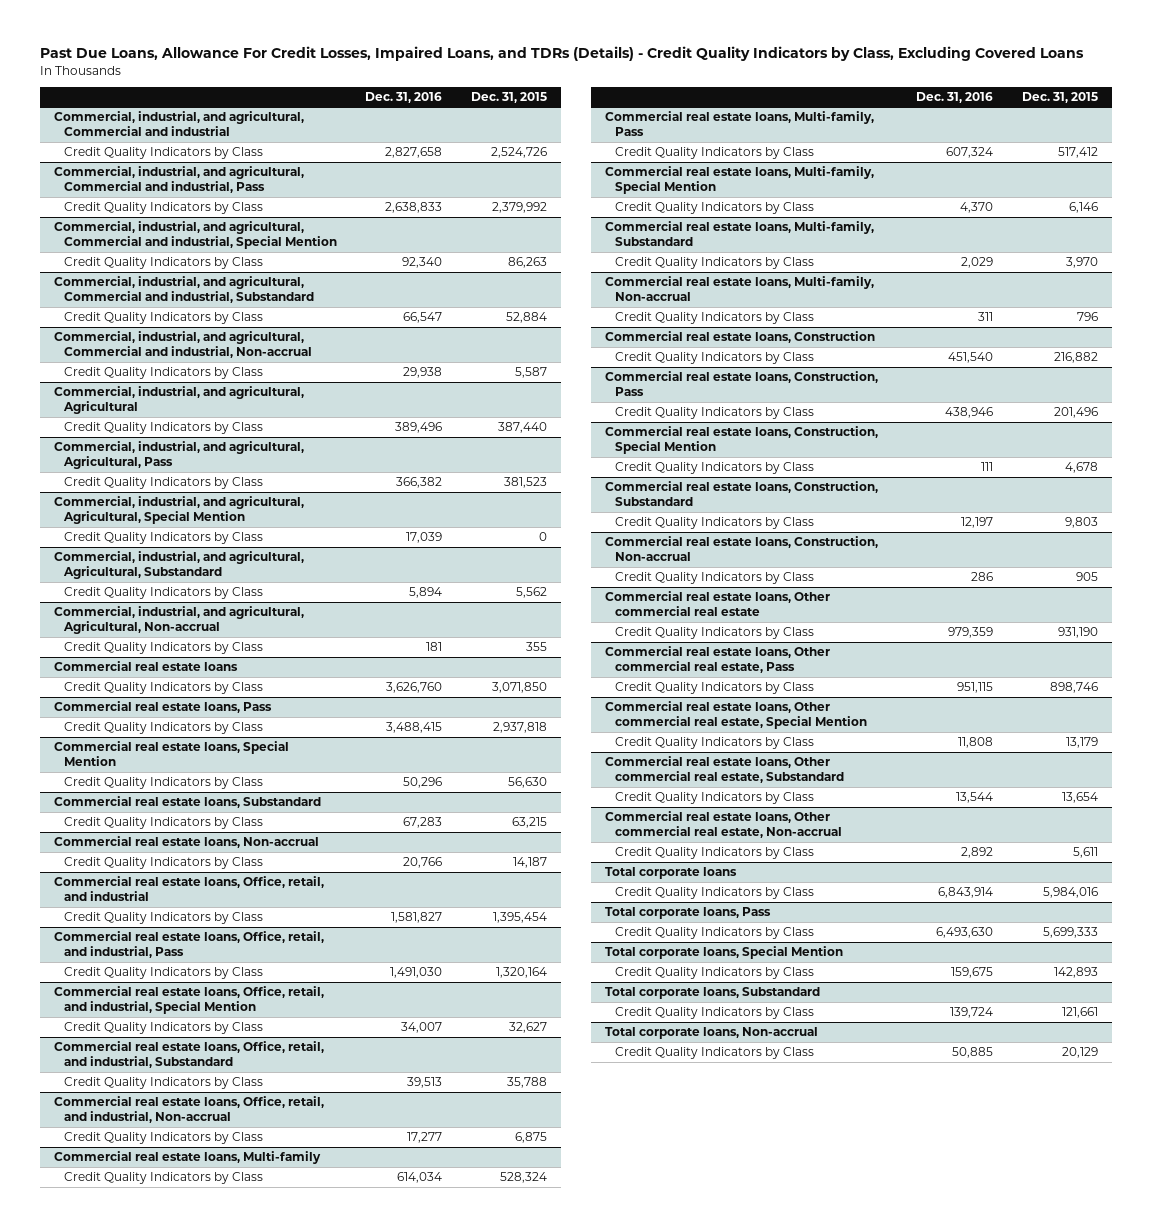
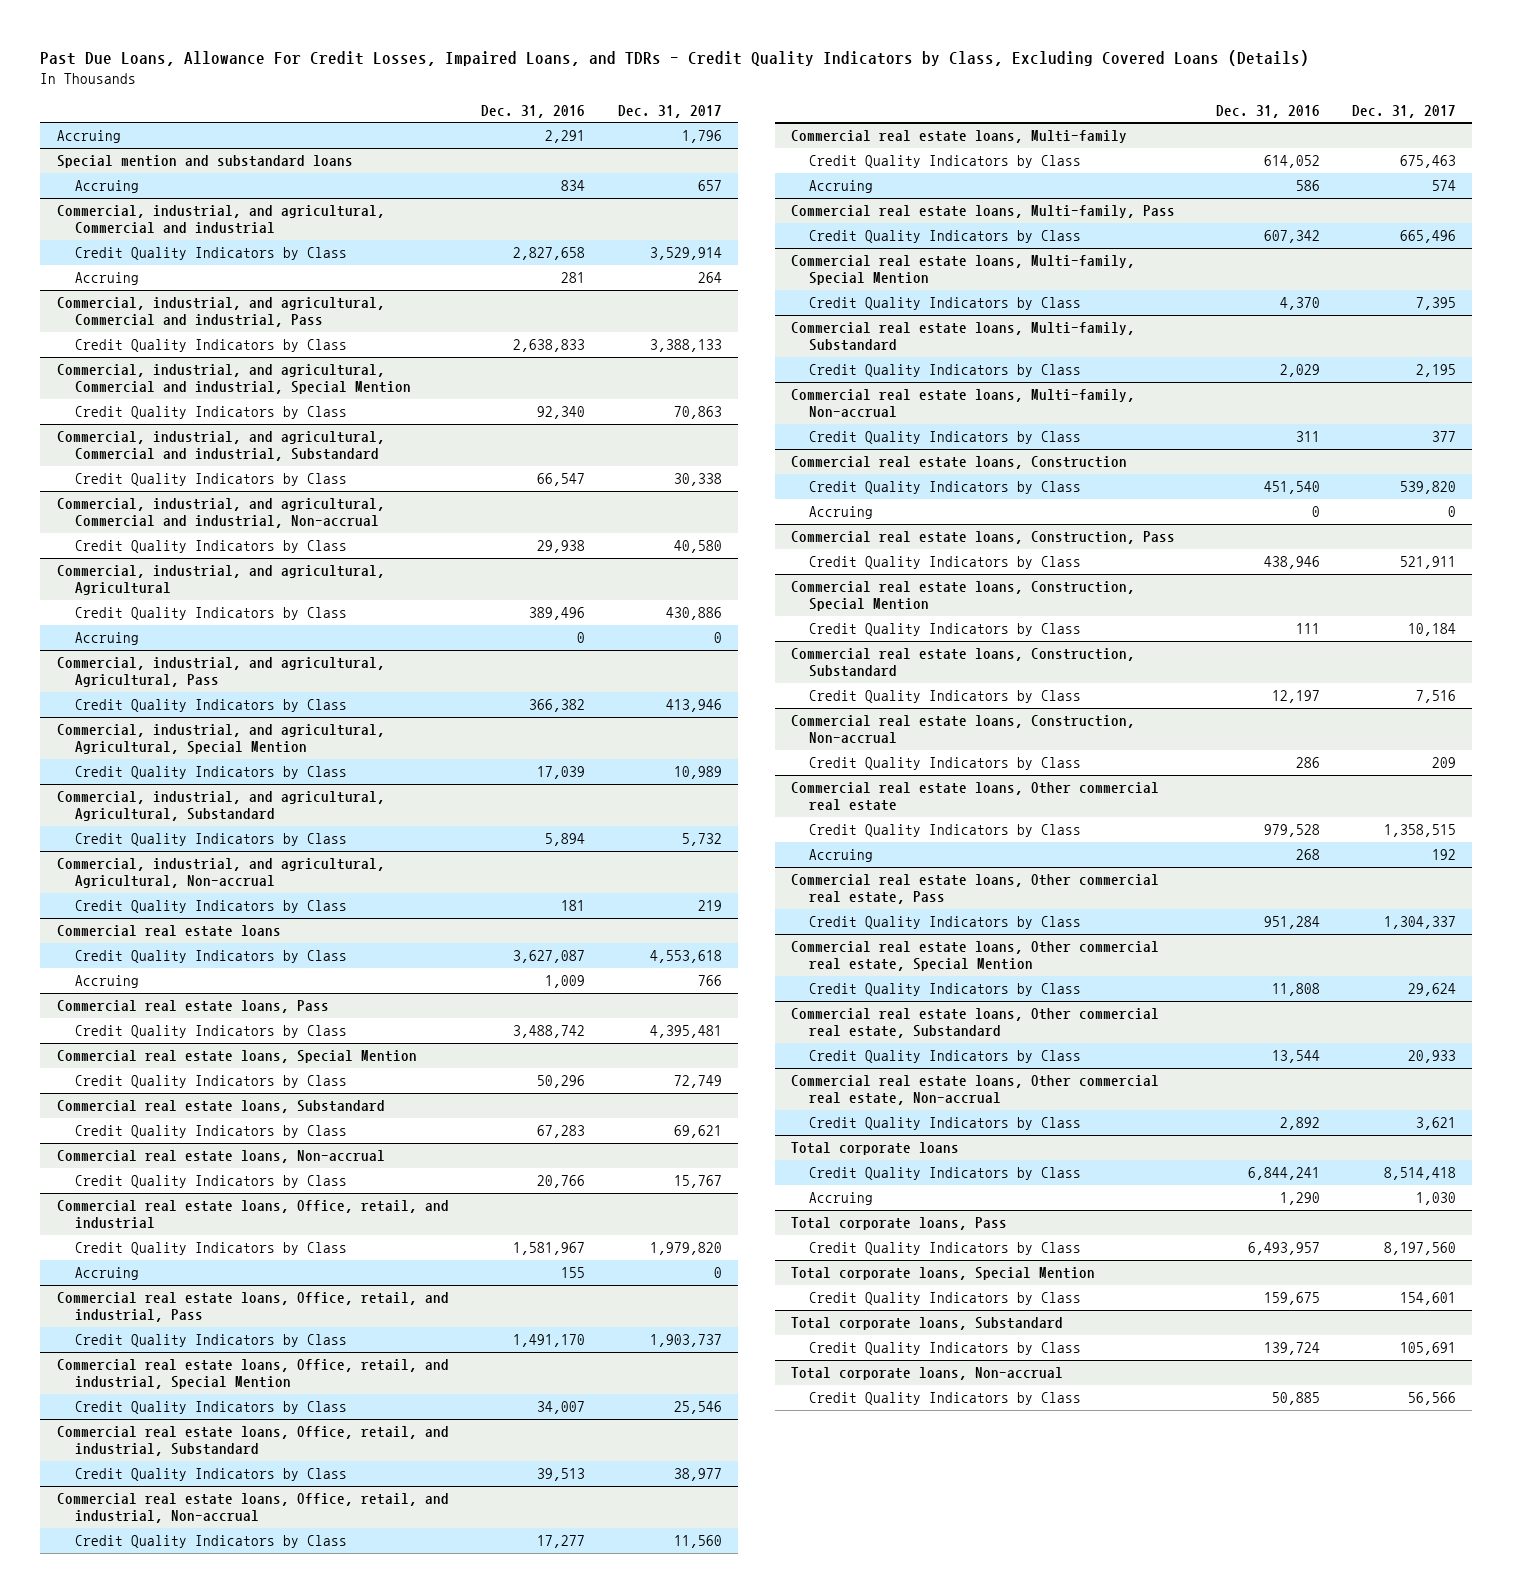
- Past Due Loans, Allowance For Credit Losses, Impaired Loans, and TDRs (Details) - Credit Quality Indicators by Class, Excluding Covered Loans
+ Past Due Loans, Allowance For Credit Losses, Impaired Loans, and TDRs - Credit Quality Indicators by Class, Excluding Covered Loans (Details)
- | Dec. 31, 2016 | Dec. 31, 2015
+ | Dec. 31, 2016 | Dec. 31, 2017
+ Accruing | 2,291 | 1,796
+ Special mention and substandard loans
+ Accruing | 834 | 657
@ Commercial, industrial, and agricultural, Commercial and industrial
+ Accruing | 281 | 264
@ Commercial, industrial, and agricultural, Agricultural
+ Accruing | 0 | 0
@ Commercial real estate loans
- Credit Quality Indicators by Class | 3,626,760 | 3,071,850
+ Credit Quality Indicators by Class | 3,627,087 | 4,553,618
+ Accruing | 1,009 | 766
@ Commercial real estate loans, Pass
- Credit Quality Indicators by Class | 3,488,415 | 2,937,818
+ Credit Quality Indicators by Class | 3,488,742 | 4,395,481
@ Commercial real estate loans, Office, retail, and industrial
- Credit Quality Indicators by Class | 1,581,827 | 1,395,454
+ Credit Quality Indicators by Class | 1,581,967 | 1,979,820
+ Accruing | 155 | 0
@ Commercial real estate loans, Office, retail, and industrial, Pass
- Credit Quality Indicators by Class | 1,491,030 | 1,320,164
+ Credit Quality Indicators by Class | 1,491,170 | 1,903,737
@ Commercial real estate loans, Multi-family
- Credit Quality Indicators by Class | 614,034 | 528,324
+ Credit Quality Indicators by Class | 614,052 | 675,463
+ Accruing | 586 | 574
@ Commercial real estate loans, Multi-family, Pass
- Credit Quality Indicators by Class | 607,324 | 517,412
+ Credit Quality Indicators by Class | 607,342 | 665,496
@ Commercial real estate loans, Construction
+ Accruing | 0 | 0
@ Commercial real estate loans, Other commercial real estate
- Credit Quality Indicators by Class | 979,359 | 931,190
+ Credit Quality Indicators by Class | 979,528 | 1,358,515
+ Accruing | 268 | 192
@ Commercial real estate loans, Other commercial real estate, Pass
- Credit Quality Indicators by Class | 951,115 | 898,746
+ Credit Quality Indicators by Class | 951,284 | 1,304,337
@ Total corporate loans
- Credit Quality Indicators by Class | 6,843,914 | 5,984,016
+ Credit Quality Indicators by Class | 6,844,241 | 8,514,418
+ Accruing | 1,290 | 1,030
@ Total corporate loans, Pass
- Credit Quality Indicators by Class | 6,493,630 | 5,699,333
+ Credit Quality Indicators by Class | 6,493,957 | 8,197,560

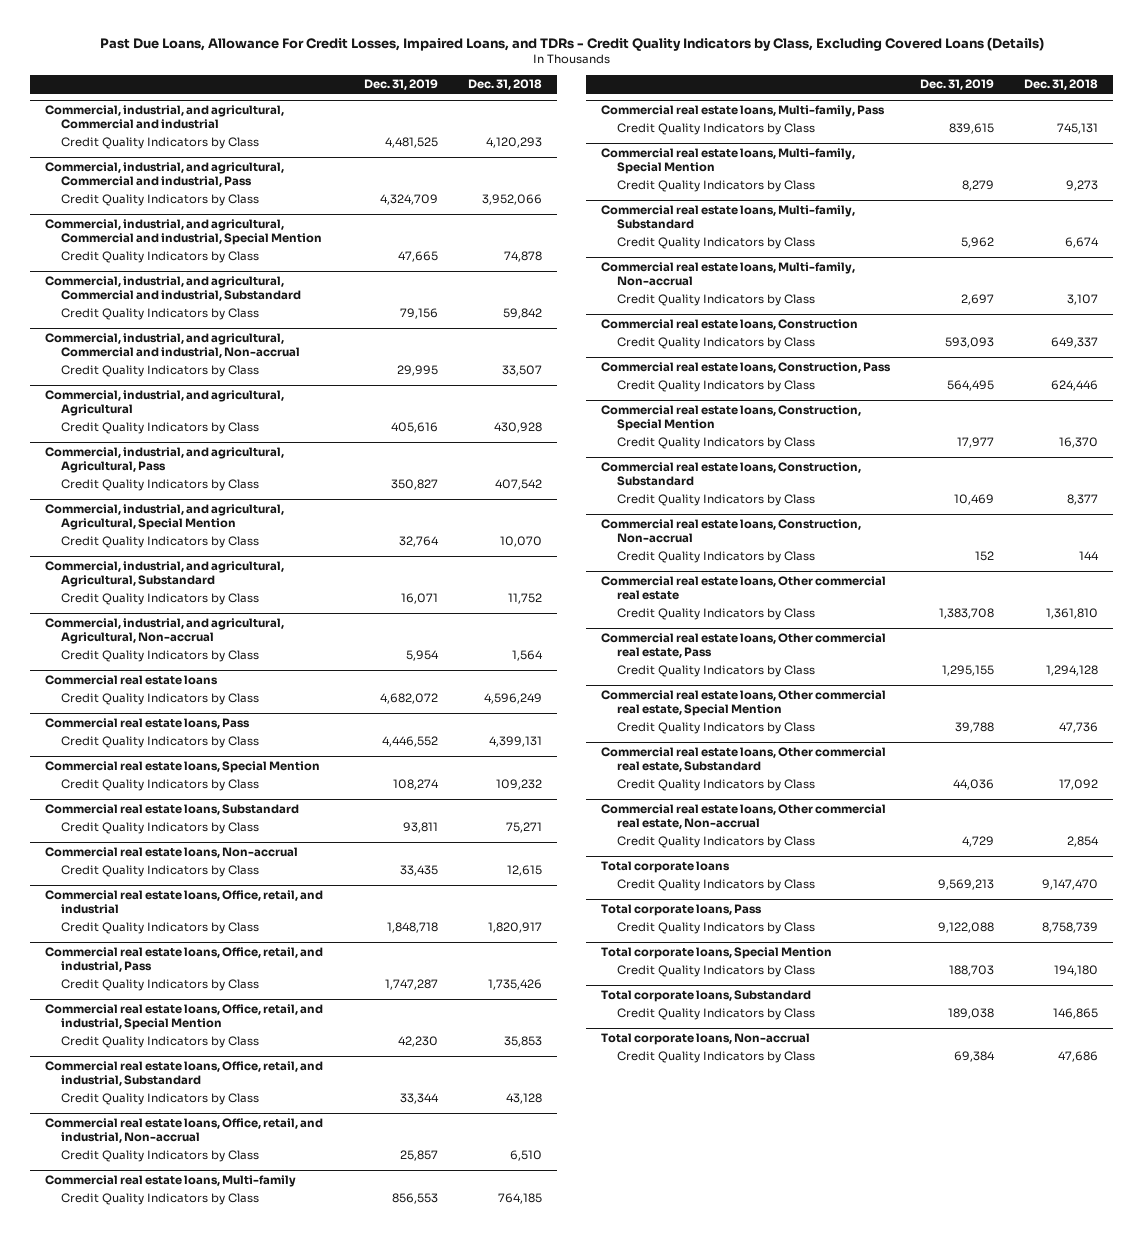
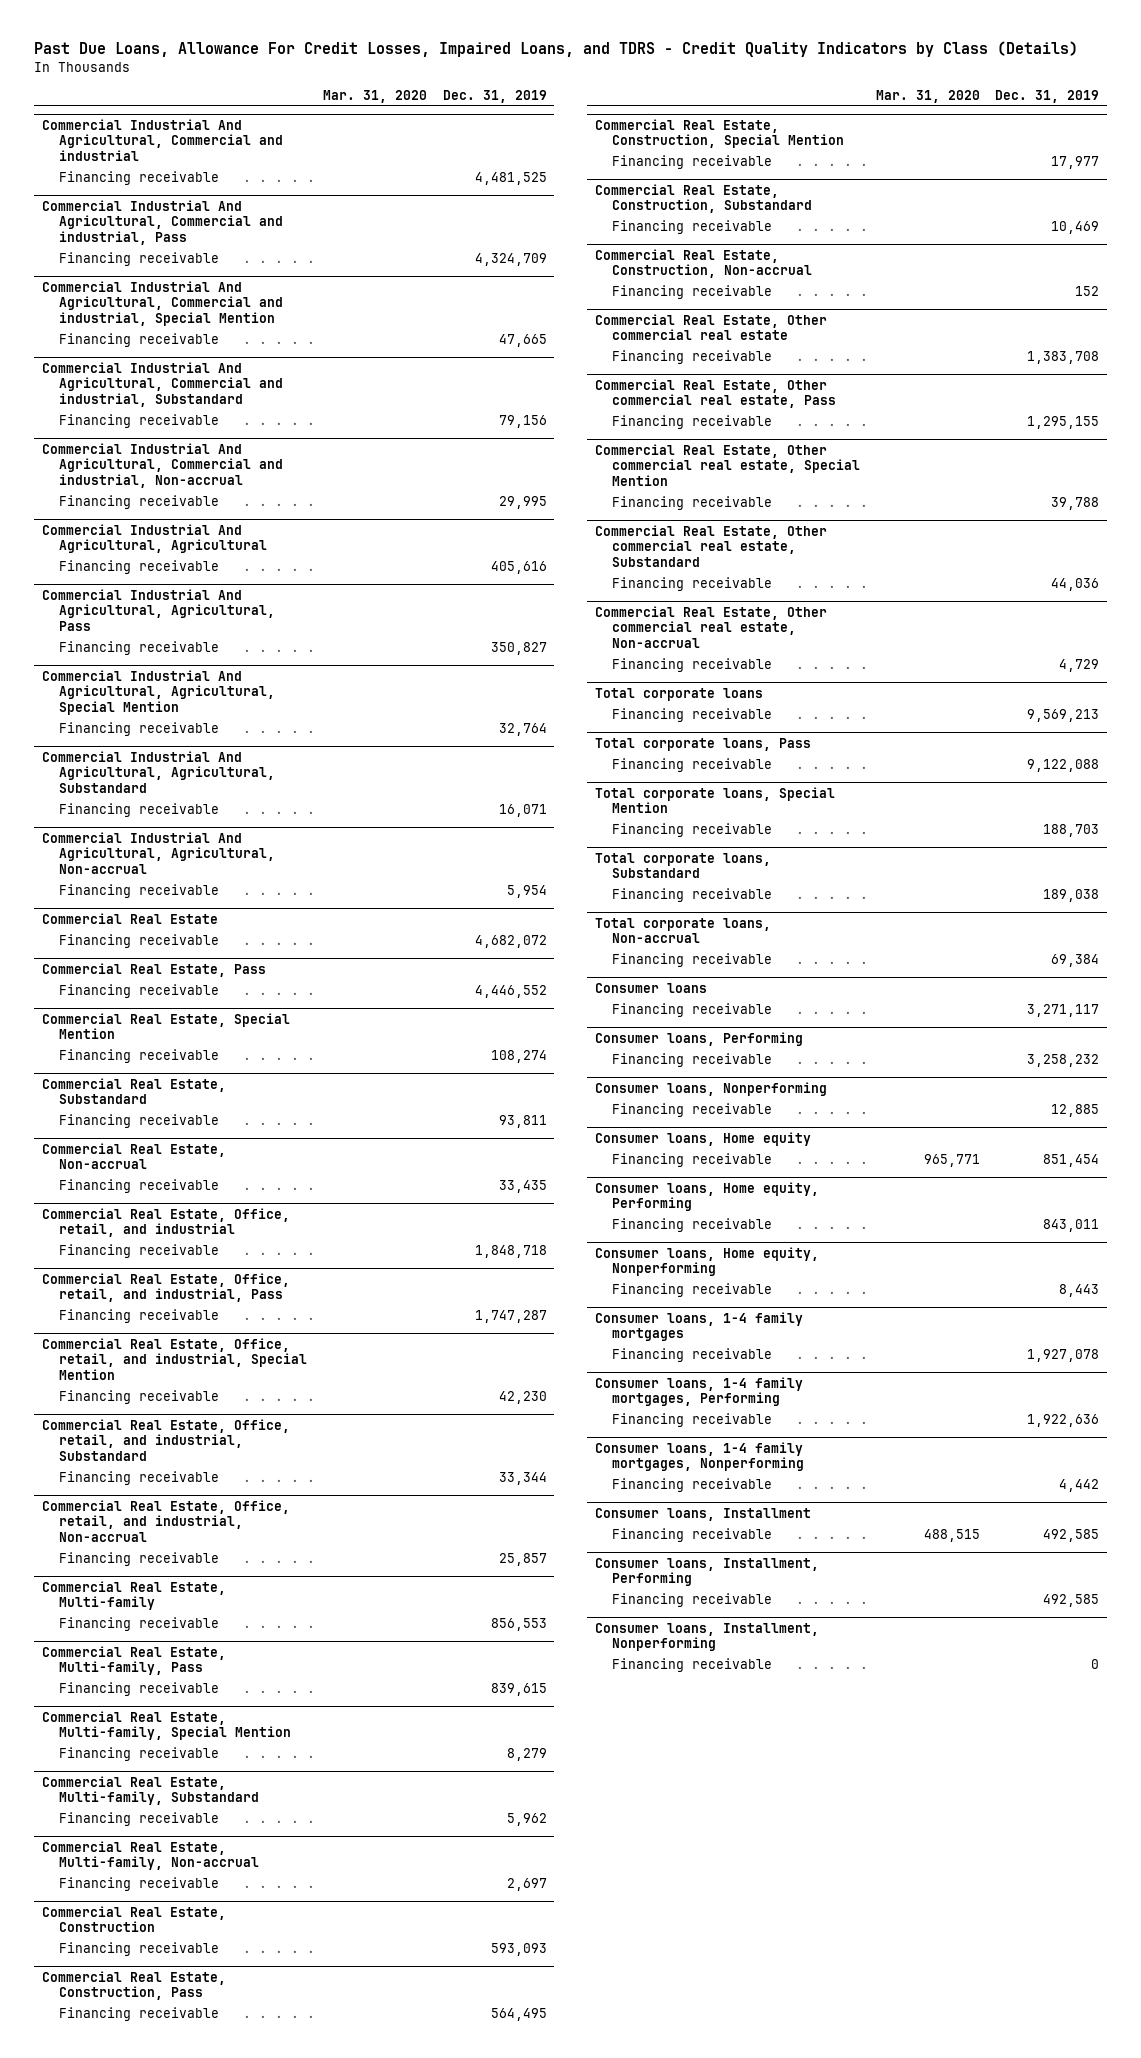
- Past Due Loans, Allowance For Credit Losses, Impaired Loans, and TDRs - Credit Quality Indicators by Class, Excluding Covered Loans (Details)
+ Past Due Loans, Allowance For Credit Losses, Impaired Loans, and TDRS - Credit Quality Indicators by Class (Details)
- | Dec. 31, 2019 | Dec. 31, 2018
+ | Mar. 31, 2020 | Dec. 31, 2019
- Commercial, industrial, and agricultural, Commercial and industrial
- Credit Quality Indicators by Class | 4,481,525 | 4,120,293
- Commercial, industrial, and agricultural, Commercial and industrial, Pass
- Credit Quality Indicators by Class | 4,324,709 | 3,952,066
- Commercial, industrial, and agricultural, Commercial and industrial, Special Mention
- Credit Quality Indicators by Class | 47,665 | 74,878
- Commercial, industrial, and agricultural, Commercial and industrial, Substandard
- Credit Quality Indicators by Class | 79,156 | 59,842
- Commercial, industrial, and agricultural, Commercial and industrial, Non-accrual
- Credit Quality Indicators by Class | 29,995 | 33,507
- Commercial, industrial, and agricultural, Agricultural
- Credit Quality Indicators by Class | 405,616 | 430,928
- Commercial, industrial, and agricultural, Agricultural, Pass
- Credit Quality Indicators by Class | 350,827 | 407,542
- Commercial, industrial, and agricultural, Agricultural, Special Mention
- Credit Quality Indicators by Class | 32,764 | 10,070
- Commercial, industrial, and agricultural, Agricultural, Substandard
- Credit Quality Indicators by Class | 16,071 | 11,752
- Commercial, industrial, and agricultural, Agricultural, Non-accrual
- Credit Quality Indicators by Class | 5,954 | 1,564
- Commercial real estate loans
- Credit Quality Indicators by Class | 4,682,072 | 4,596,249
- Commercial real estate loans, Pass
- Credit Quality Indicators by Class | 4,446,552 | 4,399,131
- Commercial real estate loans, Special Mention
- Credit Quality Indicators by Class | 108,274 | 109,232
- Commercial real estate loans, Substandard
- Credit Quality Indicators by Class | 93,811 | 75,271
- Commercial real estate loans, Non-accrual
- Credit Quality Indicators by Class | 33,435 | 12,615
- Commercial real estate loans, Office, retail, and industrial
- Credit Quality Indicators by Class | 1,848,718 | 1,820,917
- Commercial real estate loans, Office, retail, and industrial, Pass
- Credit Quality Indicators by Class | 1,747,287 | 1,735,426
- Commercial real estate loans, Office, retail, and industrial, Special Mention
- Credit Quality Indicators by Class | 42,230 | 35,853
- Commercial real estate loans, Office, retail, and industrial, Substandard
- Credit Quality Indicators by Class | 33,344 | 43,128
- Commercial real estate loans, Office, retail, and industrial, Non-accrual
- Credit Quality Indicators by Class | 25,857 | 6,510
- Commercial real estate loans, Multi-family
- Credit Quality Indicators by Class | 856,553 | 764,185
- Commercial real estate loans, Multi-family, Pass
- Credit Quality Indicators by Class | 839,615 | 745,131
- Commercial real estate loans, Multi-family, Special Mention
- Credit Quality Indicators by Class | 8,279 | 9,273
- Commercial real estate loans, Multi-family, Substandard
- Credit Quality Indicators by Class | 5,962 | 6,674
- Commercial real estate loans, Multi-family, Non-accrual
- Credit Quality Indicators by Class | 2,697 | 3,107
- Commercial real estate loans, Construction
- Credit Quality Indicators by Class | 593,093 | 649,337
- Commercial real estate loans, Construction, Pass
- Credit Quality Indicators by Class | 564,495 | 624,446
- Commercial real estate loans, Construction, Special Mention
- Credit Quality Indicators by Class | 17,977 | 16,370
- Commercial real estate loans, Construction, Substandard
- Credit Quality Indicators by Class | 10,469 | 8,377
- Commercial real estate loans, Construction, Non-accrual
- Credit Quality Indicators by Class | 152 | 144
- Commercial real estate loans, Other commercial real estate
- Credit Quality Indicators by Class | 1,383,708 | 1,361,810
- Commercial real estate loans, Other commercial real estate, Pass
- Credit Quality Indicators by Class | 1,295,155 | 1,294,128
- Commercial real estate loans, Other commercial real estate, Special Mention
- Credit Quality Indicators by Class | 39,788 | 47,736
- Commercial real estate loans, Other commercial real estate, Substandard
- Credit Quality Indicators by Class | 44,036 | 17,092
- Commercial real estate loans, Other commercial real estate, Non-accrual
- Credit Quality Indicators by Class | 4,729 | 2,854
+ Commercial Industrial And Agricultural, Commercial and industrial
+ Financing receivable | | 4,481,525
+ Commercial Industrial And Agricultural, Commercial and industrial, Pass
+ Financing receivable | | 4,324,709
+ Commercial Industrial And Agricultural, Commercial and industrial, Special Mention
+ Financing receivable | | 47,665
+ Commercial Industrial And Agricultural, Commercial and industrial, Substandard
+ Financing receivable | | 79,156
+ Commercial Industrial And Agricultural, Commercial and industrial, Non-accrual
+ Financing receivable | | 29,995
+ Commercial Industrial And Agricultural, Agricultural
+ Financing receivable | | 405,616
+ Commercial Industrial And Agricultural, Agricultural, Pass
+ Financing receivable | | 350,827
+ Commercial Industrial And Agricultural, Agricultural, Special Mention
+ Financing receivable | | 32,764
+ Commercial Industrial And Agricultural, Agricultural, Substandard
+ Financing receivable | | 16,071
+ Commercial Industrial And Agricultural, Agricultural, Non-accrual
+ Financing receivable | | 5,954
+ Commercial Real Estate
+ Financing receivable | | 4,682,072
+ Commercial Real Estate, Pass
+ Financing receivable | | 4,446,552
+ Commercial Real Estate, Special Mention
+ Financing receivable | | 108,274
+ Commercial Real Estate, Substandard
+ Financing receivable | | 93,811
+ Commercial Real Estate, Non-accrual
+ Financing receivable | | 33,435
+ Commercial Real Estate, Office, retail, and industrial
+ Financing receivable | | 1,848,718
+ Commercial Real Estate, Office, retail, and industrial, Pass
+ Financing receivable | | 1,747,287
+ Commercial Real Estate, Office, retail, and industrial, Special Mention
+ Financing receivable | | 42,230
+ Commercial Real Estate, Office, retail, and industrial, Substandard
+ Financing receivable | | 33,344
+ Commercial Real Estate, Office, retail, and industrial, Non-accrual
+ Financing receivable | | 25,857
+ Commercial Real Estate, Multi-family
+ Financing receivable | | 856,553
+ Commercial Real Estate, Multi-family, Pass
+ Financing receivable | | 839,615
+ Commercial Real Estate, Multi-family, Special Mention
+ Financing receivable | | 8,279
+ Commercial Real Estate, Multi-family, Substandard
+ Financing receivable | | 5,962
+ Commercial Real Estate, Multi-family, Non-accrual
+ Financing receivable | | 2,697
+ Commercial Real Estate, Construction
+ Financing receivable | | 593,093
+ Commercial Real Estate, Construction, Pass
+ Financing receivable | | 564,495
+ Commercial Real Estate, Construction, Special Mention
+ Financing receivable | | 17,977
+ Commercial Real Estate, Construction, Substandard
+ Financing receivable | | 10,469
+ Commercial Real Estate, Construction, Non-accrual
+ Financing receivable | | 152
+ Commercial Real Estate, Other commercial real estate
+ Financing receivable | | 1,383,708
+ Commercial Real Estate, Other commercial real estate, Pass
+ Financing receivable | | 1,295,155
+ Commercial Real Estate, Other commercial real estate, Special Mention
+ Financing receivable | | 39,788
+ Commercial Real Estate, Other commercial real estate, Substandard
+ Financing receivable | | 44,036
+ Commercial Real Estate, Other commercial real estate, Non-accrual
+ Financing receivable | | 4,729
@ Total corporate loans
- Credit Quality Indicators by Class | 9,569,213 | 9,147,470
+ Financing receivable | | 9,569,213
@ Total corporate loans, Pass
- Credit Quality Indicators by Class | 9,122,088 | 8,758,739
+ Financing receivable | | 9,122,088
@ Total corporate loans, Special Mention
- Credit Quality Indicators by Class | 188,703 | 194,180
+ Financing receivable | | 188,703
@ Total corporate loans, Substandard
- Credit Quality Indicators by Class | 189,038 | 146,865
+ Financing receivable | | 189,038
@ Total corporate loans, Non-accrual
- Credit Quality Indicators by Class | 69,384 | 47,686
+ Financing receivable | | 69,384
+ Consumer loans
+ Financing receivable | | 3,271,117
+ Consumer loans, Performing
+ Financing receivable | | 3,258,232
+ Consumer loans, Nonperforming
+ Financing receivable | | 12,885
+ Consumer loans, Home equity
+ Financing receivable | 965,771 | 851,454
+ Consumer loans, Home equity, Performing
+ Financing receivable | | 843,011
+ Consumer loans, Home equity, Nonperforming
+ Financing receivable | | 8,443
+ Consumer loans, 1-4 family mortgages
+ Financing receivable | | 1,927,078
+ Consumer loans, 1-4 family mortgages, Performing
+ Financing receivable | | 1,922,636
+ Consumer loans, 1-4 family mortgages, Nonperforming
+ Financing receivable | | 4,442
+ Consumer loans, Installment
+ Financing receivable | 488,515 | 492,585
+ Consumer loans, Installment, Performing
+ Financing receivable | | 492,585
+ Consumer loans, Installment, Nonperforming
+ Financing receivable | | 0

